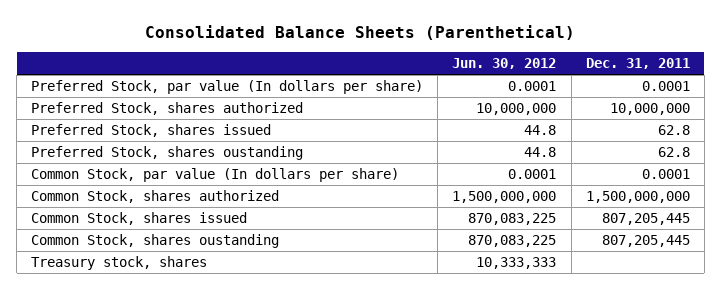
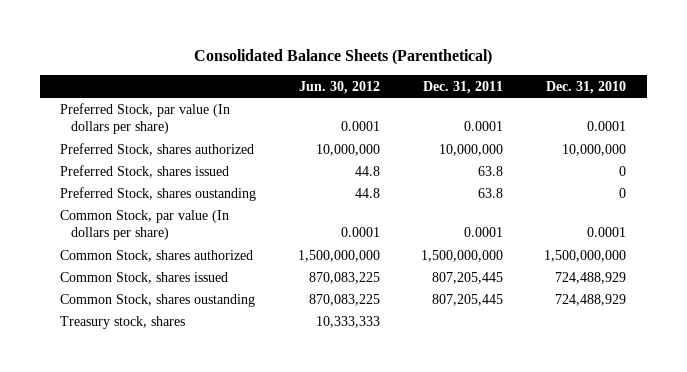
- | Jun. 30, 2012 | Dec. 31, 2011
+ | Jun. 30, 2012 | Dec. 31, 2011 | Dec. 31, 2010
- Preferred Stock, shares issued | 44.8 | 62.8
- Preferred Stock, shares oustanding | 44.8 | 62.8
+ Preferred Stock, shares issued | 44.8 | 63.8 | 0
+ Preferred Stock, shares oustanding | 44.8 | 63.8 | 0

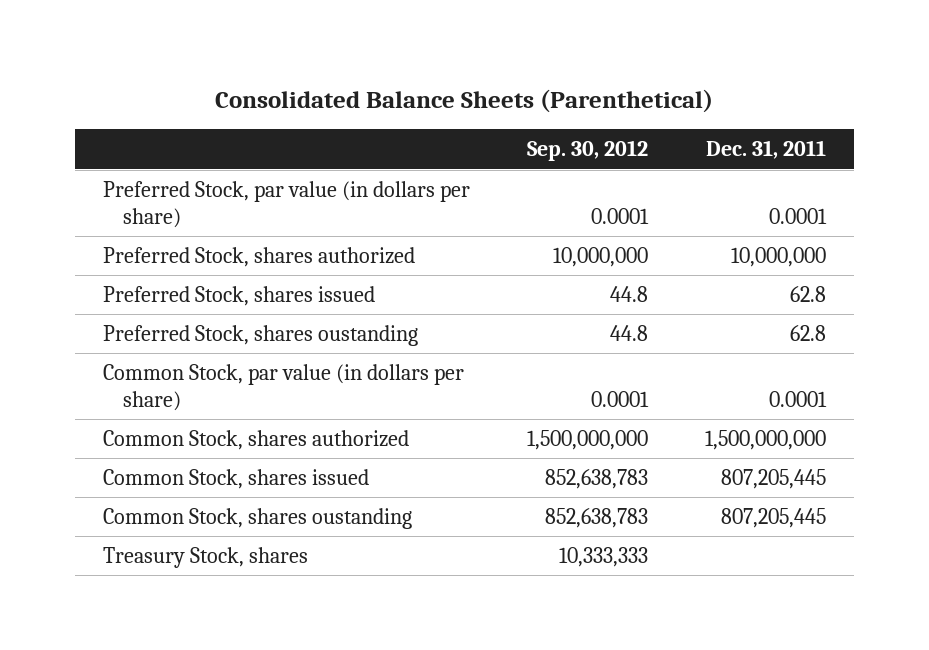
- | Jun. 30, 2012 | Dec. 31, 2011 | Dec. 31, 2010
+ | Sep. 30, 2012 | Dec. 31, 2011
- Preferred Stock, par value (In dollars per share) | 0.0001 | 0.0001 | 0.0001
+ Preferred Stock, par value (in dollars per share) | 0.0001 | 0.0001
- Preferred Stock, shares issued | 44.8 | 63.8 | 0
- Preferred Stock, shares oustanding | 44.8 | 63.8 | 0
- Common Stock, par value (In dollars per share) | 0.0001 | 0.0001 | 0.0001
+ Preferred Stock, shares issued | 44.8 | 62.8
+ Preferred Stock, shares oustanding | 44.8 | 62.8
+ Common Stock, par value (in dollars per share) | 0.0001 | 0.0001
- Treasury stock, shares | 10,333,333 | |
+ Treasury Stock, shares | 10,333,333 |

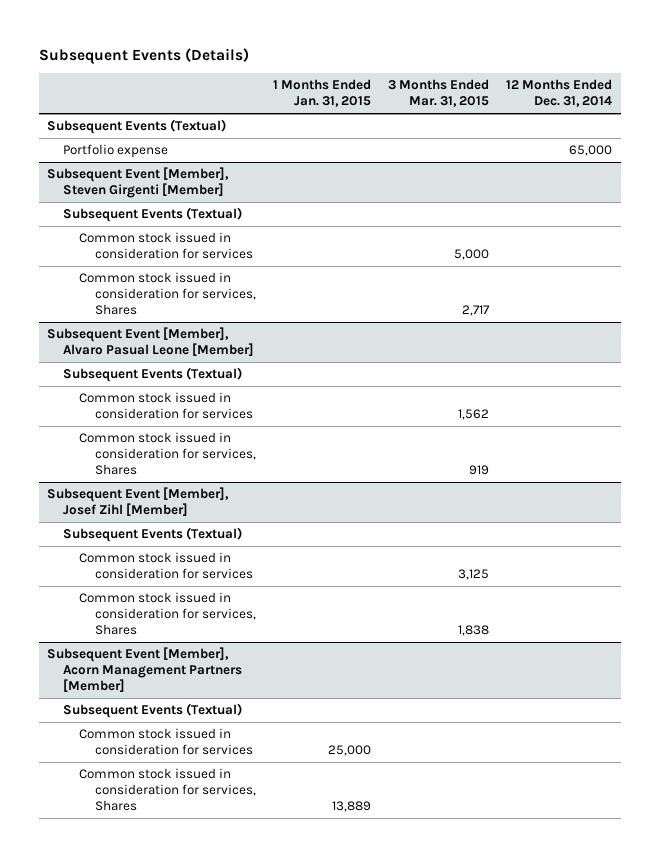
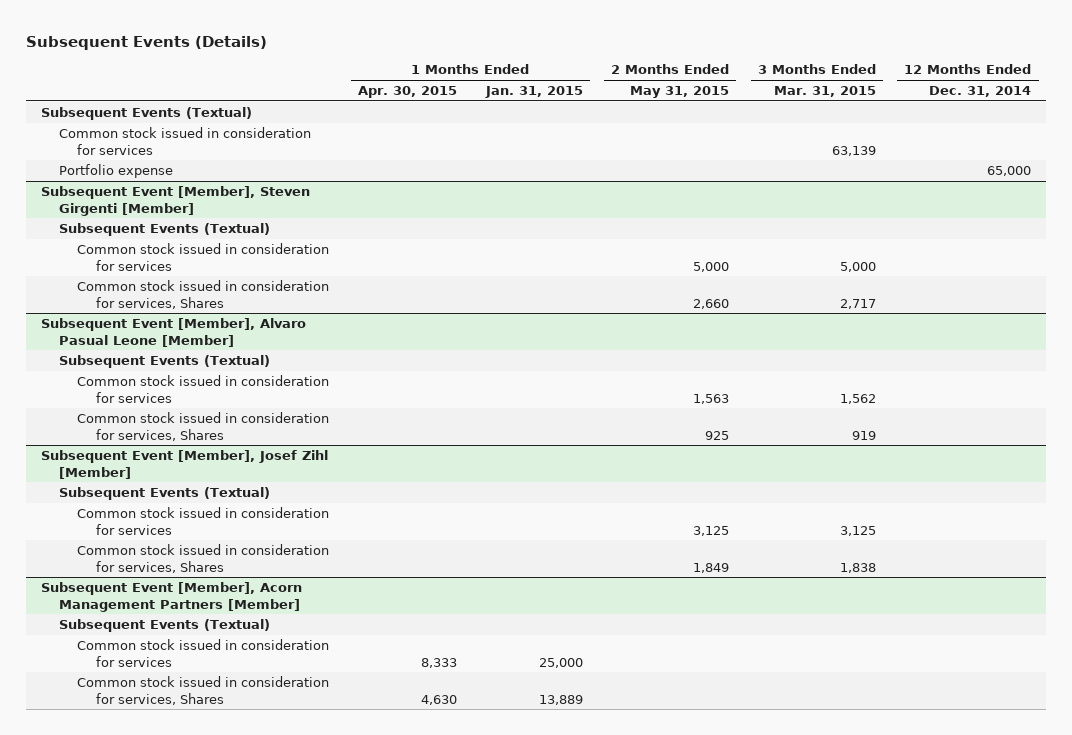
- | 1 Months Ended Jan. 31, 2015 | 3 Months Ended Mar. 31, 2015 | 12 Months Ended Dec. 31, 2014
+ | 1 Months Ended Apr. 30, 2015 | 1 Months Ended Jan. 31, 2015 | 2 Months Ended May 31, 2015 | 3 Months Ended Mar. 31, 2015 | 12 Months Ended Dec. 31, 2014
+ Common stock issued in consideration for services | | | | 63,139 |

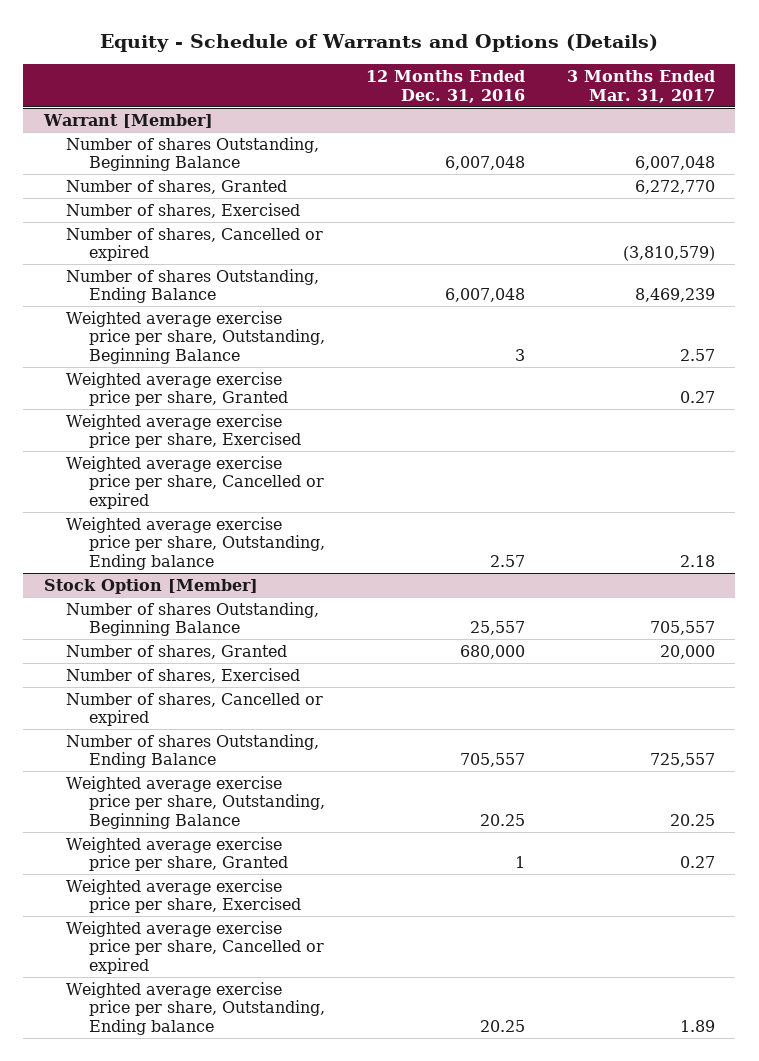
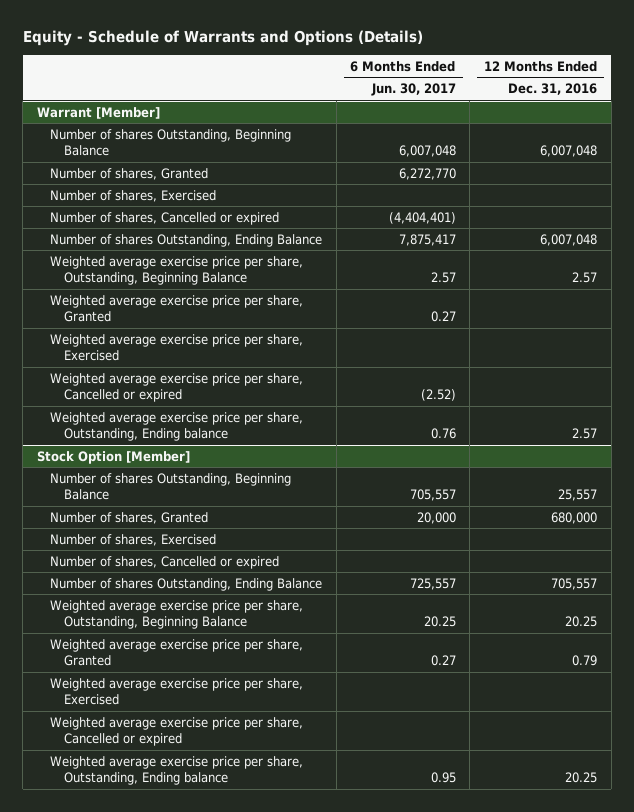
- | 12 Months Ended Dec. 31, 2016 | 3 Months Ended Mar. 31, 2017
+ | 6 Months Ended Jun. 30, 2017 | 12 Months Ended Dec. 31, 2016
@ Warrant [Member]
- Weighted average exercise price per share, Outstanding, Beginning Balance | 3 | 2.57
+ Weighted average exercise price per share, Outstanding, Beginning Balance | 2.57 | 2.57
@ Stock Option [Member]
- Weighted average exercise price per share, Granted | 1 | 0.27
+ Weighted average exercise price per share, Granted | 0.27 | 0.79

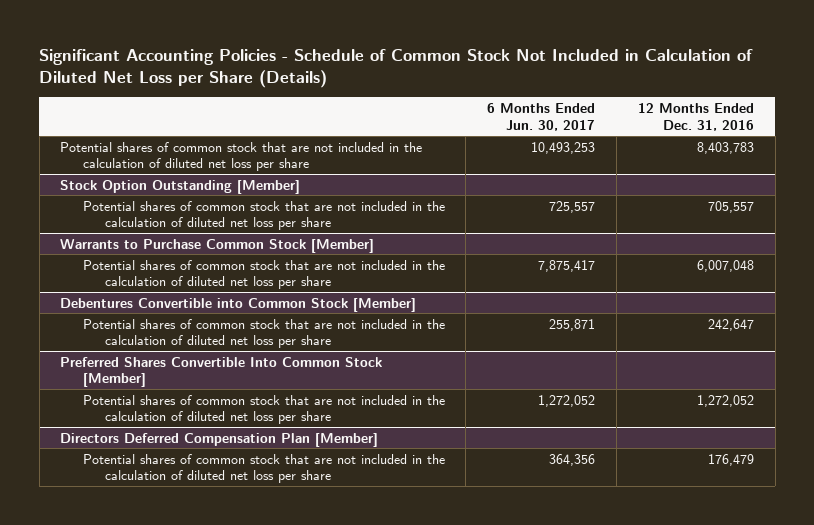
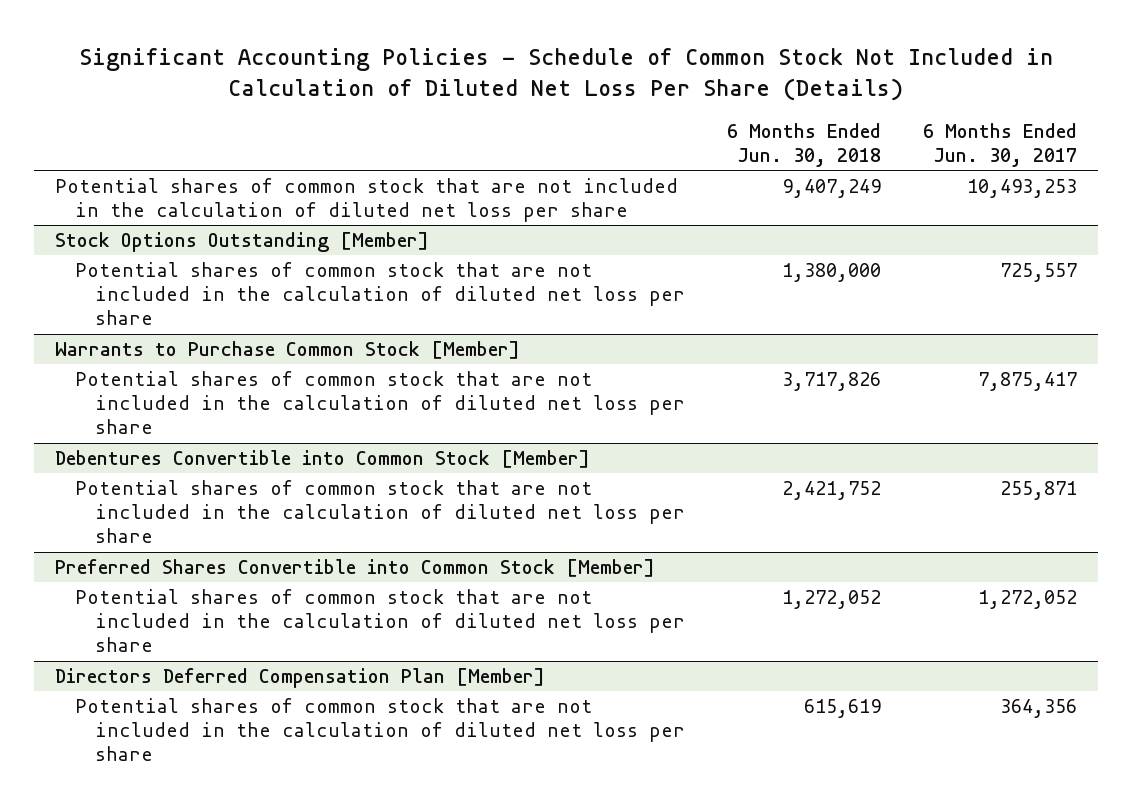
- Significant Accounting Policies - Schedule of Common Stock Not Included in Calculation of Diluted Net Loss per Share (Details)
+ Significant Accounting Policies - Schedule of Common Stock Not Included in Calculation of Diluted Net Loss Per Share (Details)
- | 6 Months Ended Jun. 30, 2017 | 12 Months Ended Dec. 31, 2016
+ | 6 Months Ended Jun. 30, 2018 | 6 Months Ended Jun. 30, 2017
- Stock Option Outstanding [Member]
+ Stock Options Outstanding [Member]
- Preferred Shares Convertible Into Common Stock [Member]
+ Preferred Shares Convertible into Common Stock [Member]

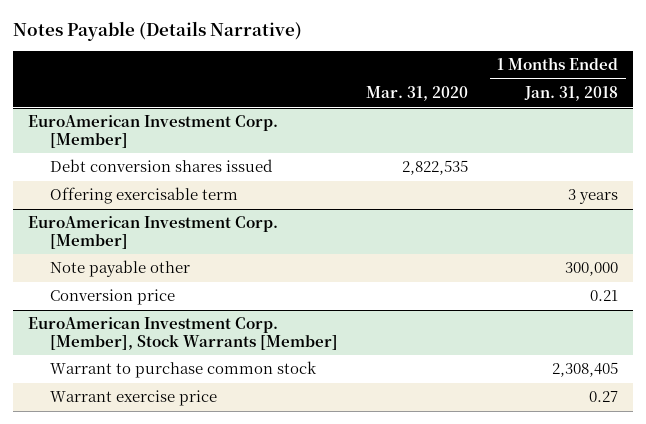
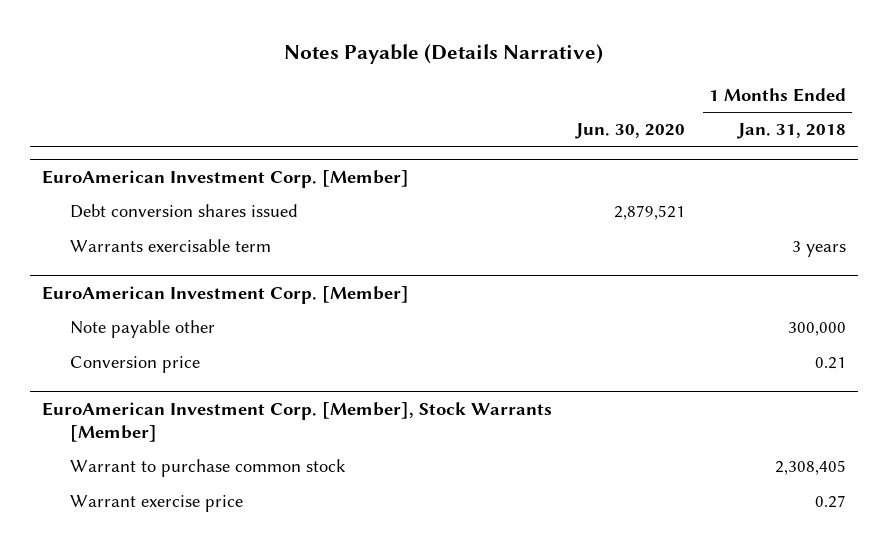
- | Mar. 31, 2020 | 1 Months Ended Jan. 31, 2018
+ | Jun. 30, 2020 | 1 Months Ended Jan. 31, 2018
@ EuroAmerican Investment Corp. [Member]
- Offering exercisable term | | 3 years
+ Warrants exercisable term | | 3 years

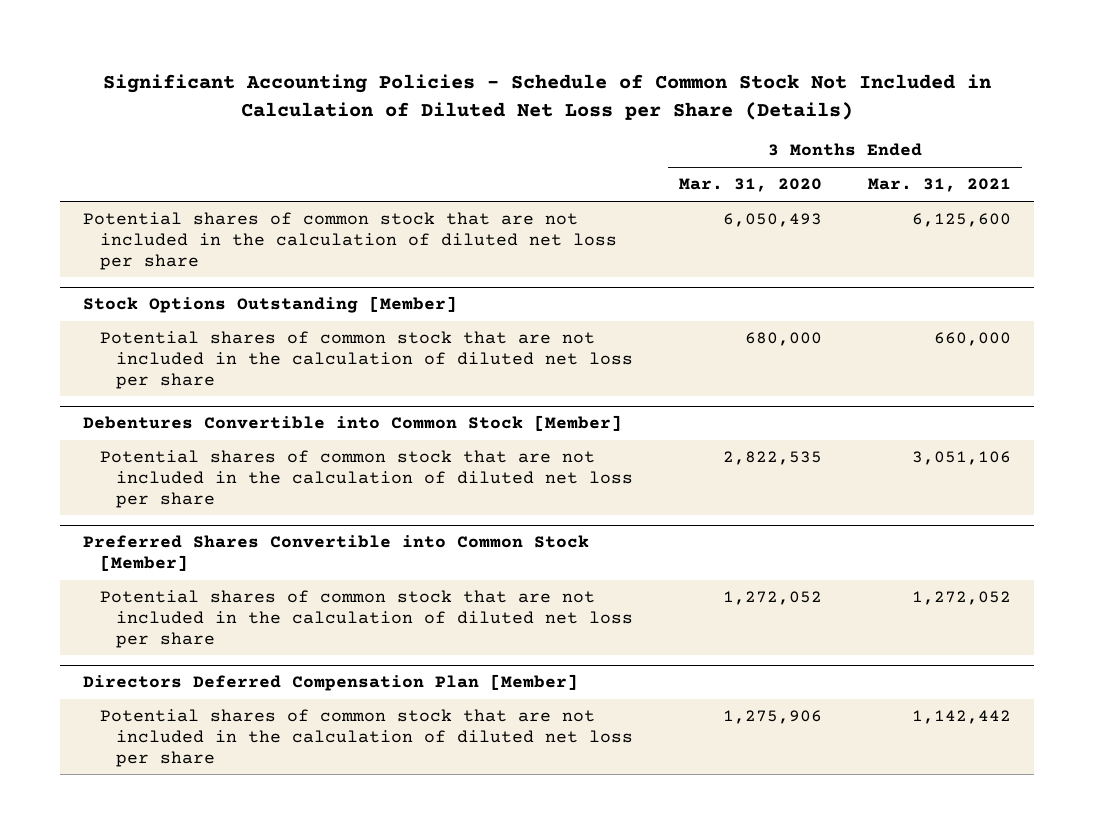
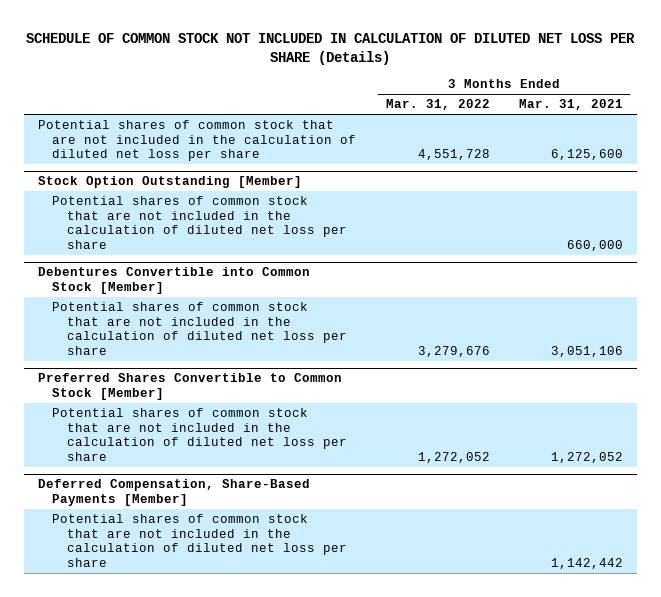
- Significant Accounting Policies - Schedule of Common Stock Not Included in Calculation of Diluted Net Loss per Share (Details)
+ SCHEDULE OF COMMON STOCK NOT INCLUDED IN CALCULATION OF DILUTED NET LOSS PER SHARE (Details)
- | 3 Months Ended Mar. 31, 2020 | 3 Months Ended Mar. 31, 2021
+ | 3 Months Ended Mar. 31, 2022 | 3 Months Ended Mar. 31, 2021
- Stock Options Outstanding [Member]
+ Stock Option Outstanding [Member]
- Preferred Shares Convertible into Common Stock [Member]
+ Preferred Shares Convertible to Common Stock [Member]
- Directors Deferred Compensation Plan [Member]
+ Deferred Compensation, Share-Based Payments [Member]

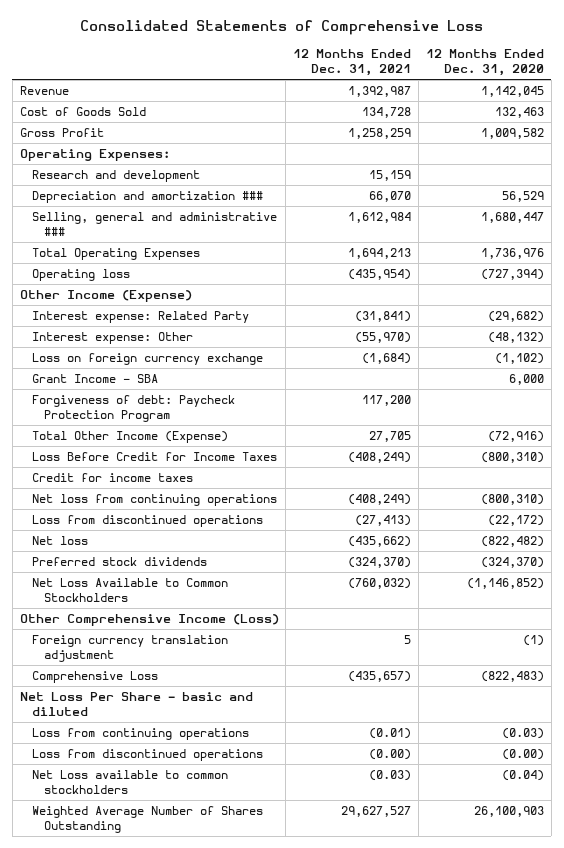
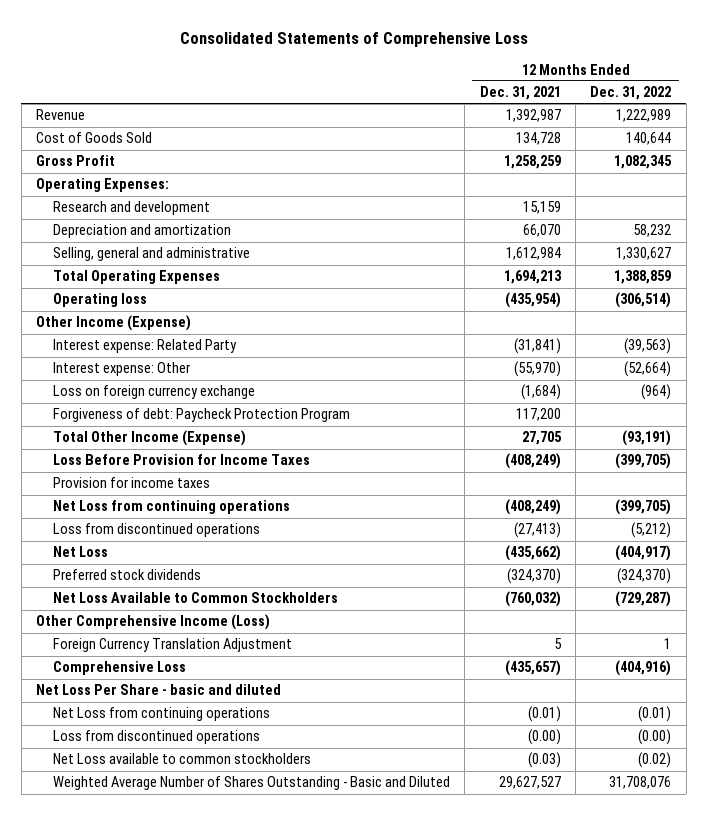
- | 12 Months Ended Dec. 31, 2021 | 12 Months Ended Dec. 31, 2020
+ | 12 Months Ended Dec. 31, 2021 | 12 Months Ended Dec. 31, 2022
- Depreciation and amortization ### | 66,070 | 56,529
- Selling, general and administrative ### | 1,612,984 | 1,680,447
+ Depreciation and amortization | 66,070 | 58,232
+ Selling, general and administrative | 1,612,984 | 1,330,627
- Grant Income - SBA | | 6,000
- Loss Before Credit for Income Taxes | (408,249) | (800,310)
- Credit for income taxes
- Net loss from continuing operations | (408,249) | (800,310)
+ Loss Before Provision for Income Taxes | (408,249) | (399,705)
+ Provision for income taxes
+ Net Loss from continuing operations | (408,249) | (399,705)
- Net loss | (435,662) | (822,482)
+ Net Loss | (435,662) | (404,917)
- Foreign currency translation adjustment | 5 | (1)
+ Foreign Currency Translation Adjustment | 5 | 1
- Loss from continuing operations | (0.01) | (0.03)
+ Net Loss from continuing operations | (0.01) | (0.01)
- Weighted Average Number of Shares Outstanding | 29,627,527 | 26,100,903
+ Weighted Average Number of Shares Outstanding - Basic and Diluted | 29,627,527 | 31,708,076

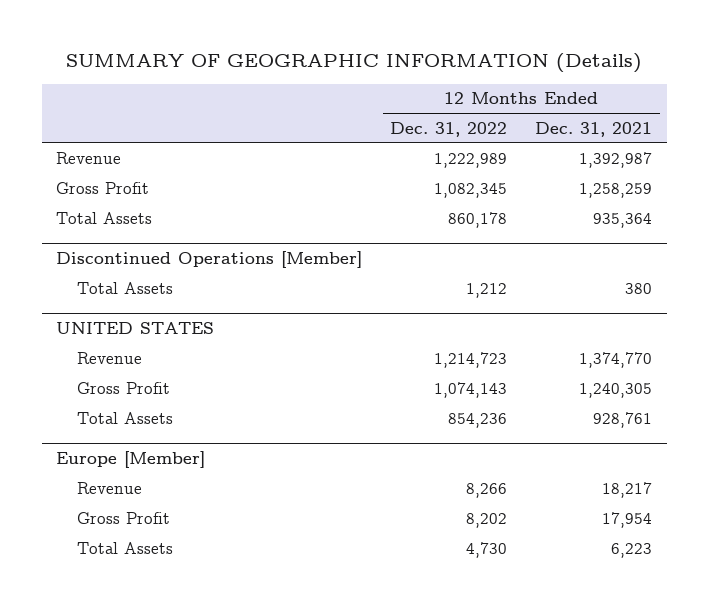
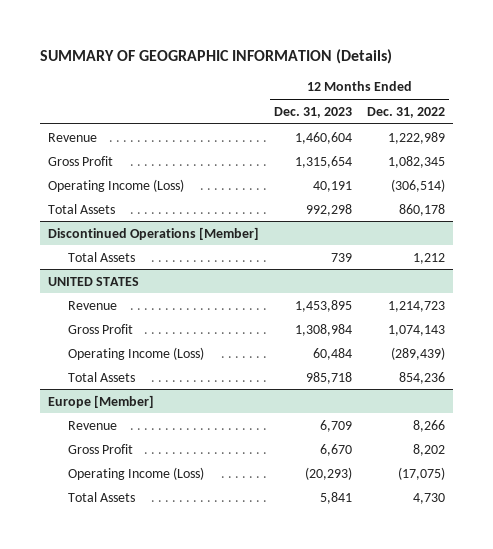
- | 12 Months Ended Dec. 31, 2022 | 12 Months Ended Dec. 31, 2021
+ | 12 Months Ended Dec. 31, 2023 | 12 Months Ended Dec. 31, 2022
+ Operating Income (Loss) | 40,191 | (306,514)
@ UNITED STATES
+ Operating Income (Loss) | 60,484 | (289,439)
@ Europe [Member]
+ Operating Income (Loss) | (20,293) | (17,075)

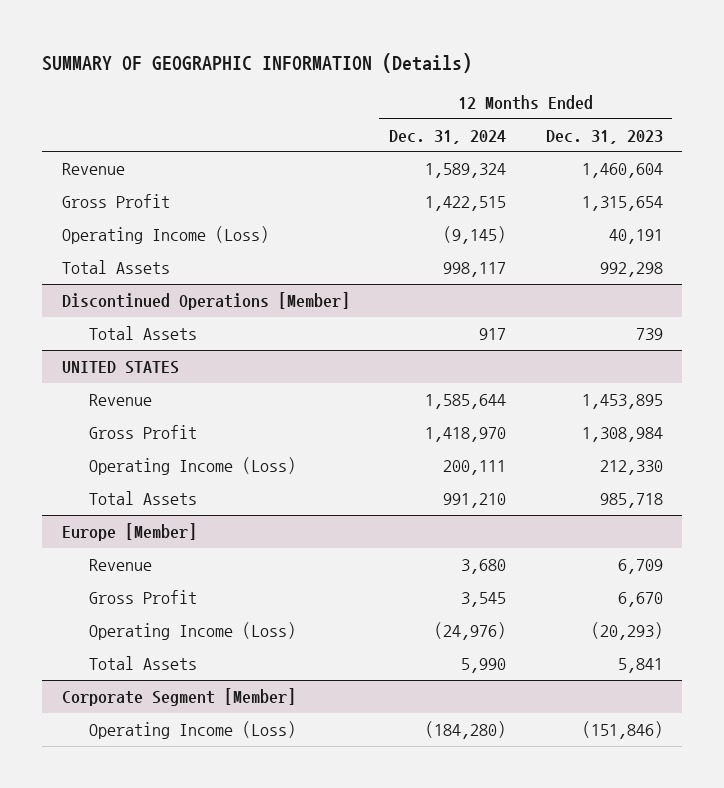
- | 12 Months Ended Dec. 31, 2023 | 12 Months Ended Dec. 31, 2022
+ | 12 Months Ended Dec. 31, 2024 | 12 Months Ended Dec. 31, 2023
@ UNITED STATES
- Operating Income (Loss) | 60,484 | (289,439)
+ Operating Income (Loss) | 200,111 | 212,330
+ Corporate Segment [Member]
+ Operating Income (Loss) | (184,280) | (151,846)

